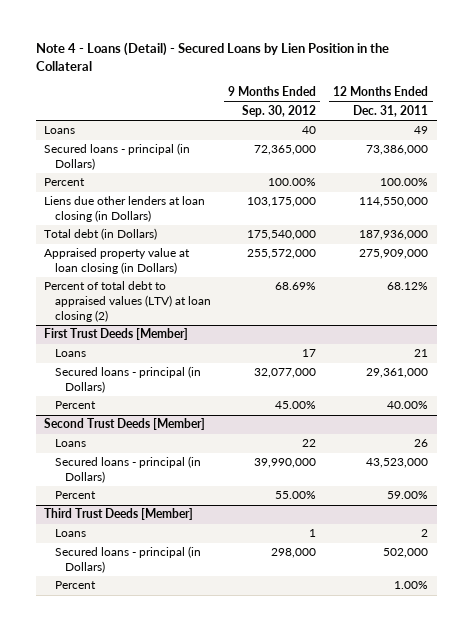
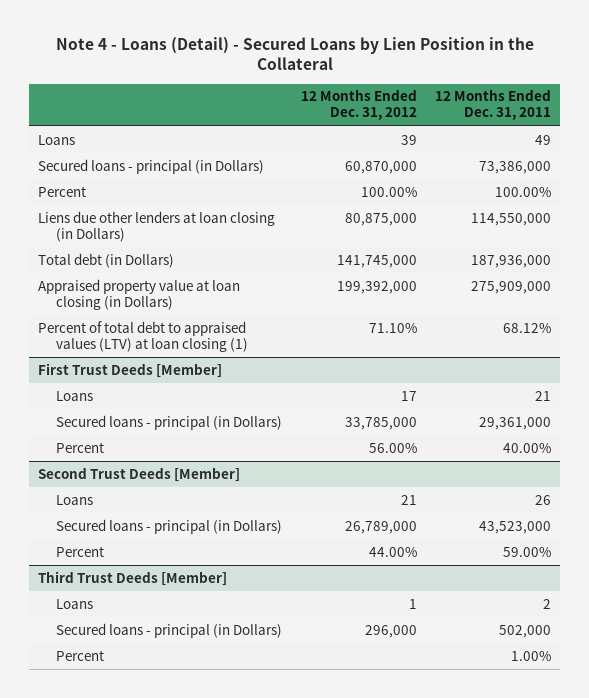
- | 9 Months Ended Sep. 30, 2012 | 12 Months Ended Dec. 31, 2011
+ | 12 Months Ended Dec. 31, 2012 | 12 Months Ended Dec. 31, 2011
- Percent of total debt to appraised values (LTV) at loan closing (2) | 68.69% | 68.12%
+ Percent of total debt to appraised values (LTV) at loan closing (1) | 71.10% | 68.12%

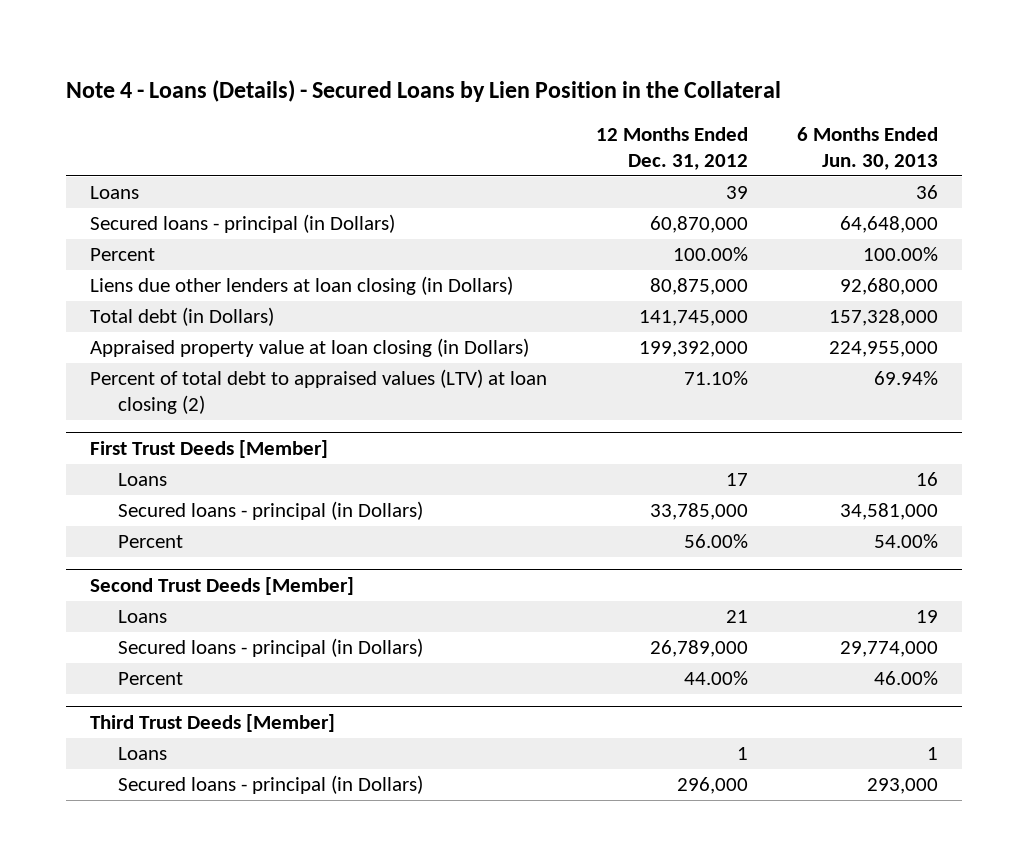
- Note 4 - Loans (Detail) - Secured Loans by Lien Position in the Collateral
+ Note 4 - Loans (Details) - Secured Loans by Lien Position in the Collateral
- | 12 Months Ended Dec. 31, 2012 | 12 Months Ended Dec. 31, 2011
+ | 12 Months Ended Dec. 31, 2012 | 6 Months Ended Jun. 30, 2013
- Percent of total debt to appraised values (LTV) at loan closing (1) | 71.10% | 68.12%
+ Percent of total debt to appraised values (LTV) at loan closing (2) | 71.10% | 69.94%
@ Third Trust Deeds [Member]
- Percent | | 1.00%

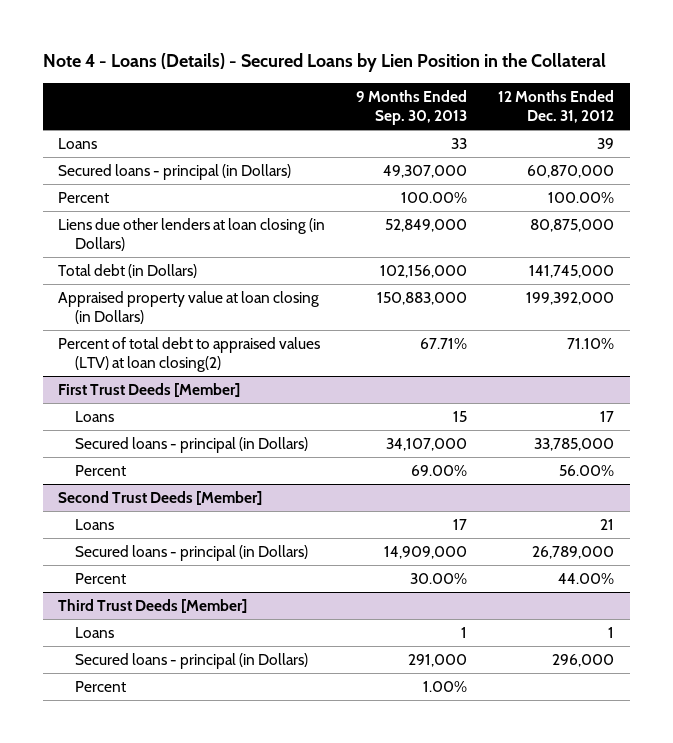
- | 12 Months Ended Dec. 31, 2012 | 6 Months Ended Jun. 30, 2013
+ | 9 Months Ended Sep. 30, 2013 | 12 Months Ended Dec. 31, 2012
- Percent of total debt to appraised values (LTV) at loan closing (2) | 71.10% | 69.94%
+ Percent of total debt to appraised values (LTV) at loan closing(2) | 67.71% | 71.10%
@ Third Trust Deeds [Member]
+ Percent | 1.00% |

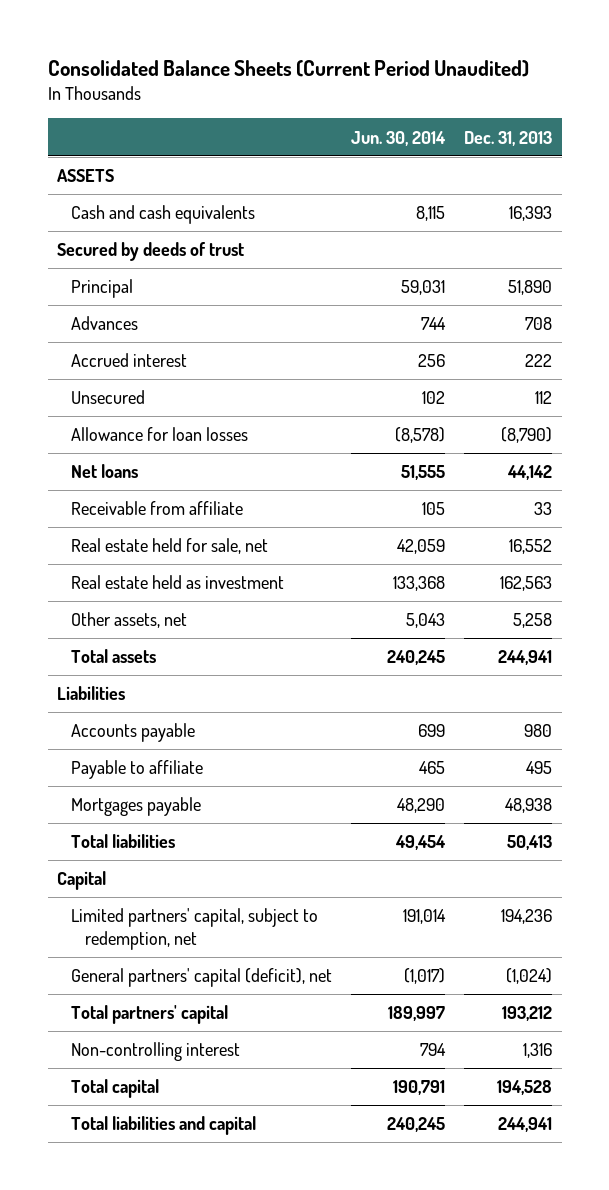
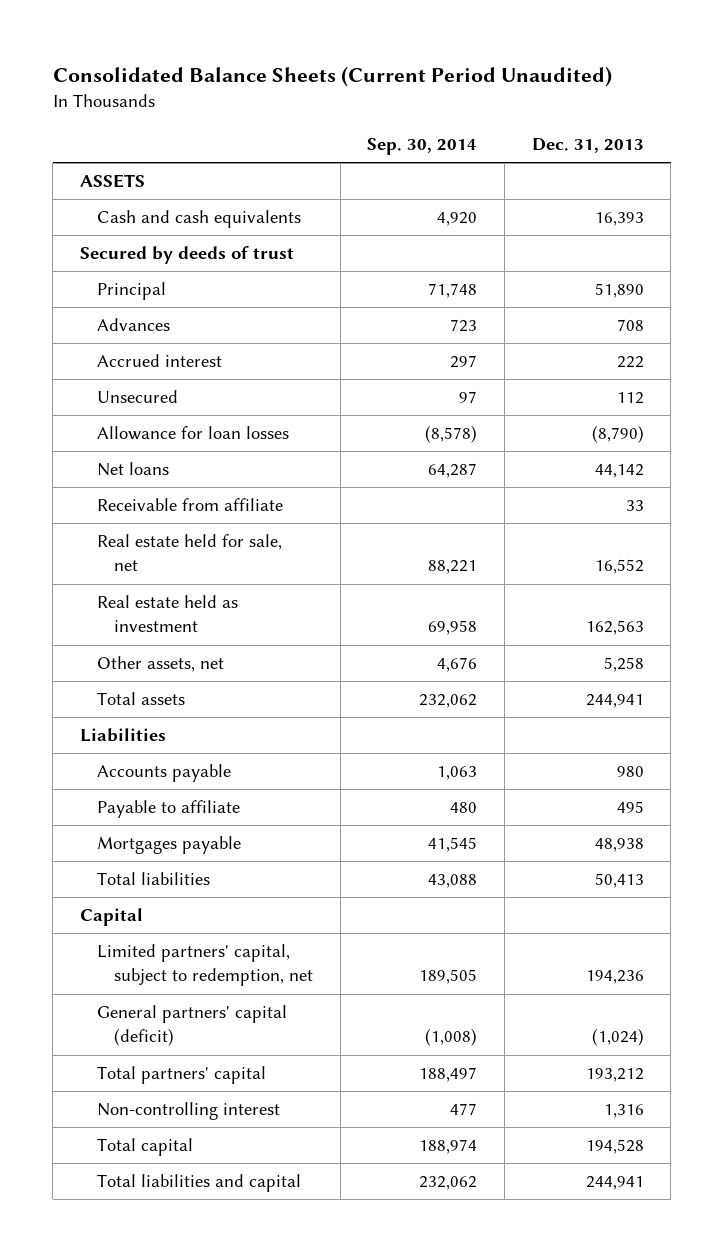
- | Jun. 30, 2014 | Dec. 31, 2013
+ | Sep. 30, 2014 | Dec. 31, 2013
- General partners' capital (deficit), net | (1,017) | (1,024)
+ General partners' capital (deficit) | (1,008) | (1,024)

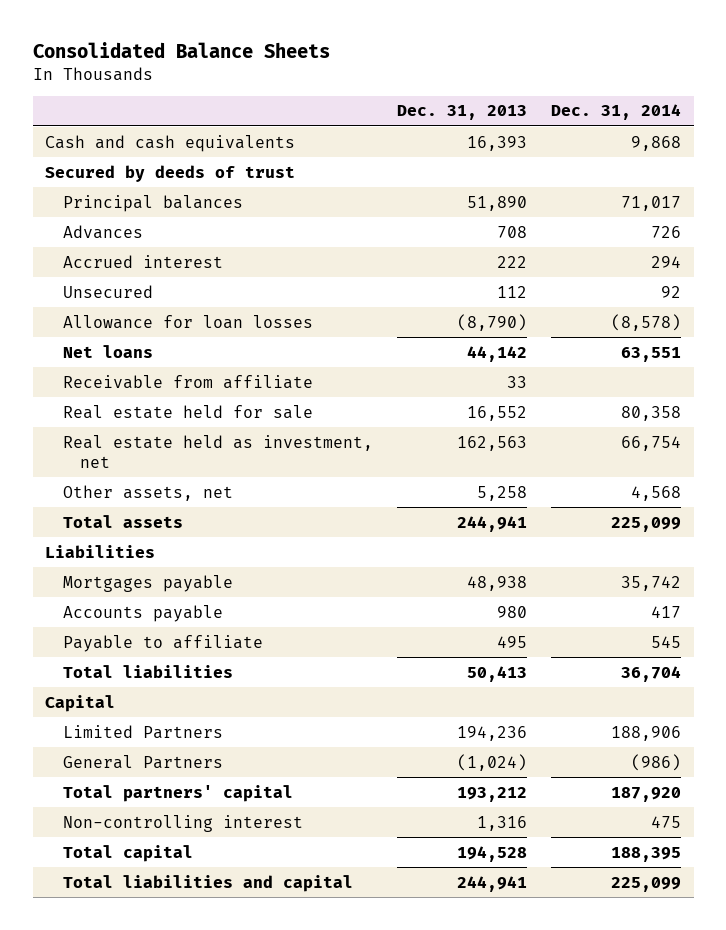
- Consolidated Balance Sheets (Current Period Unaudited)
+ Consolidated Balance Sheets
- | Sep. 30, 2014 | Dec. 31, 2013
+ | Dec. 31, 2013 | Dec. 31, 2014
- ASSETS
- Principal | 71,748 | 51,890
+ Principal balances | 51,890 | 71,017
- Real estate held for sale, net | 88,221 | 16,552
- Real estate held as investment | 69,958 | 162,563
+ Real estate held for sale | 16,552 | 80,358
+ Real estate held as investment, net | 162,563 | 66,754
moved up: Mortgages payable | 48,938 | 35,742
- Limited partners' capital, subject to redemption, net | 189,505 | 194,236
- General partners' capital (deficit) | (1,008) | (1,024)
+ Limited Partners | 194,236 | 188,906
+ General Partners | (1,024) | (986)

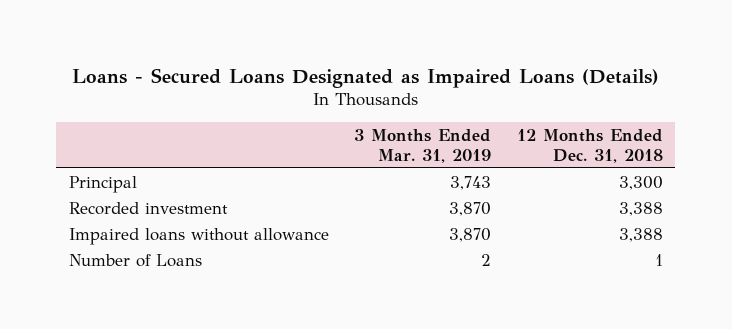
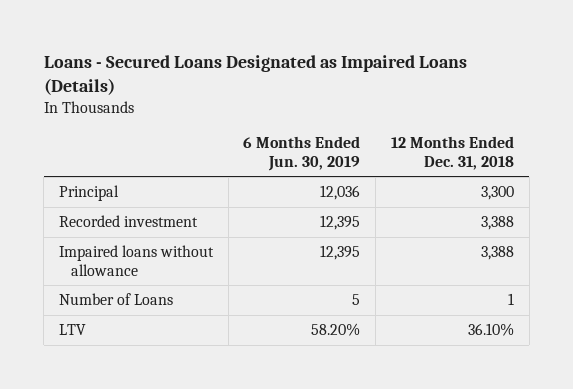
- | 3 Months Ended Mar. 31, 2019 | 12 Months Ended Dec. 31, 2018
+ | 6 Months Ended Jun. 30, 2019 | 12 Months Ended Dec. 31, 2018
+ LTV | 58.20% | 36.10%

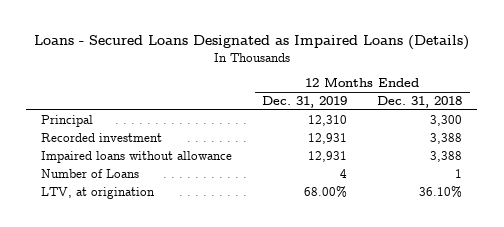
- | 6 Months Ended Jun. 30, 2019 | 12 Months Ended Dec. 31, 2018
+ | 12 Months Ended Dec. 31, 2019 | 12 Months Ended Dec. 31, 2018
- LTV | 58.20% | 36.10%
+ LTV, at origination | 68.00% | 36.10%

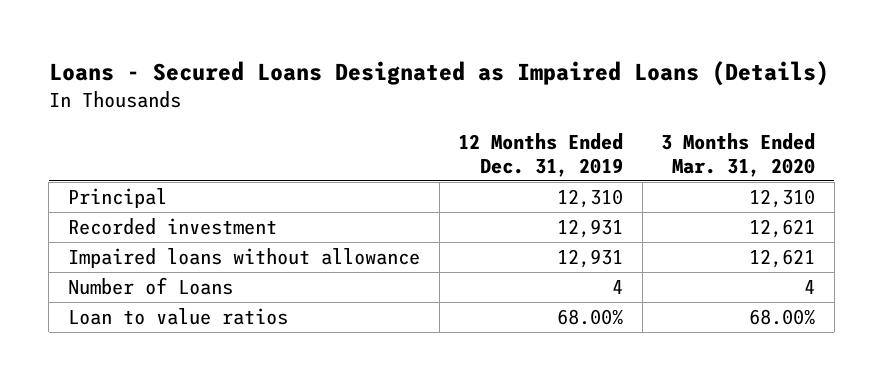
- | 12 Months Ended Dec. 31, 2019 | 12 Months Ended Dec. 31, 2018
+ | 12 Months Ended Dec. 31, 2019 | 3 Months Ended Mar. 31, 2020
- LTV, at origination | 68.00% | 36.10%
+ Loan to value ratios | 68.00% | 68.00%

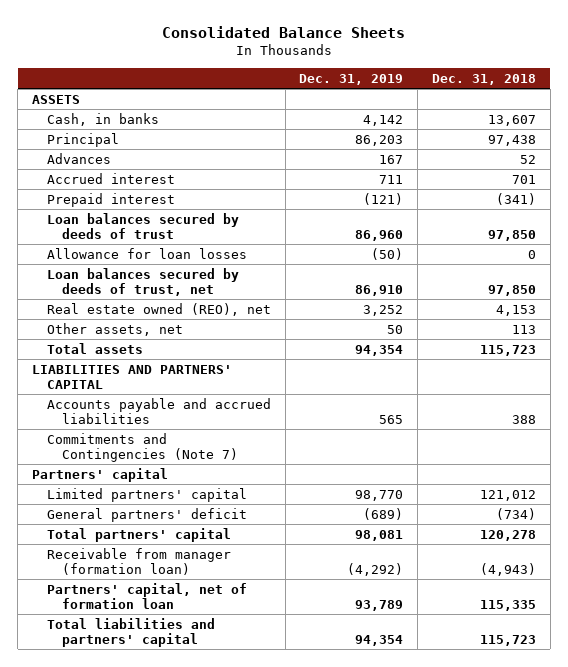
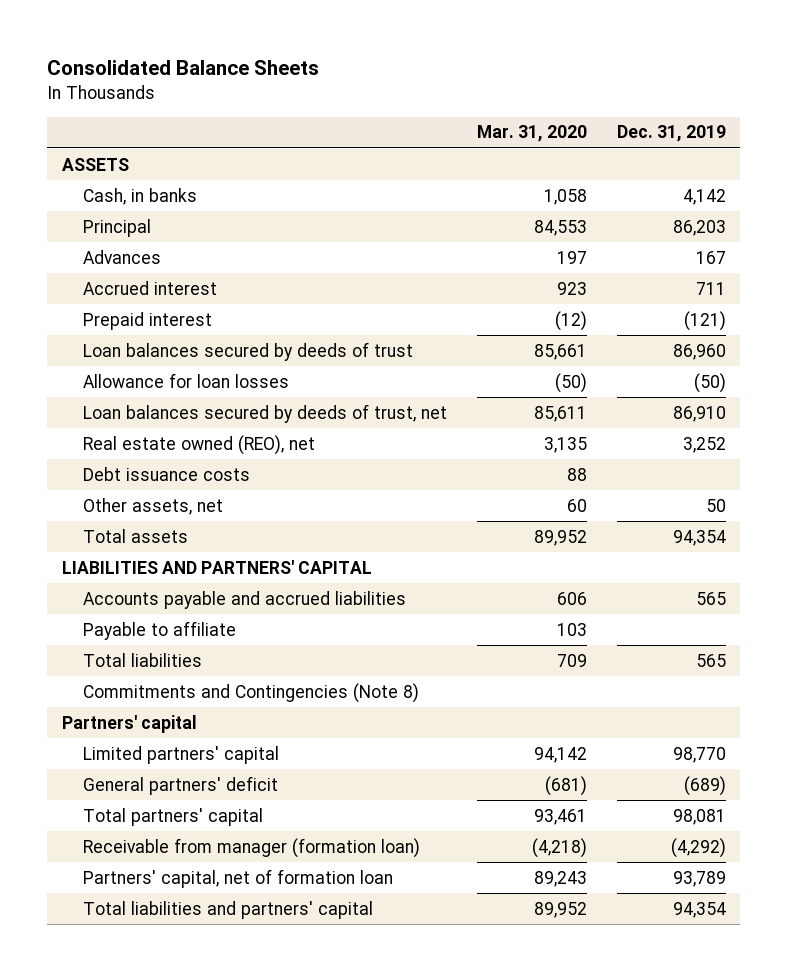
- | Dec. 31, 2019 | Dec. 31, 2018
+ | Mar. 31, 2020 | Dec. 31, 2019
+ Debt issuance costs | 88 |
- Commitments and Contingencies (Note 7)
+ Payable to affiliate | 103 |
+ Total liabilities | 709 | 565
+ Commitments and Contingencies (Note 8)

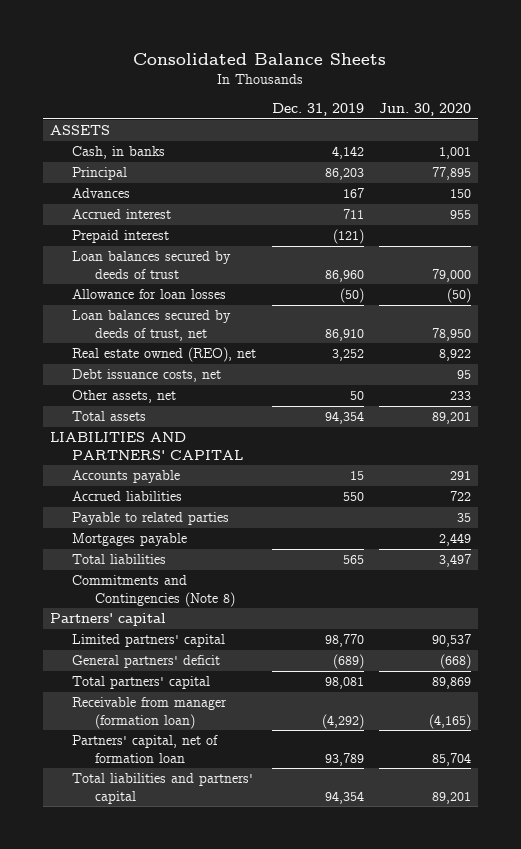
- | Mar. 31, 2020 | Dec. 31, 2019
+ | Dec. 31, 2019 | Jun. 30, 2020
- Debt issuance costs | 88 |
+ Debt issuance costs, net | | 95
- Accounts payable and accrued liabilities | 606 | 565
- Payable to affiliate | 103 |
+ Accounts payable | 15 | 291
+ Accrued liabilities | 550 | 722
+ Payable to related parties | | 35
+ Mortgages payable | | 2,449

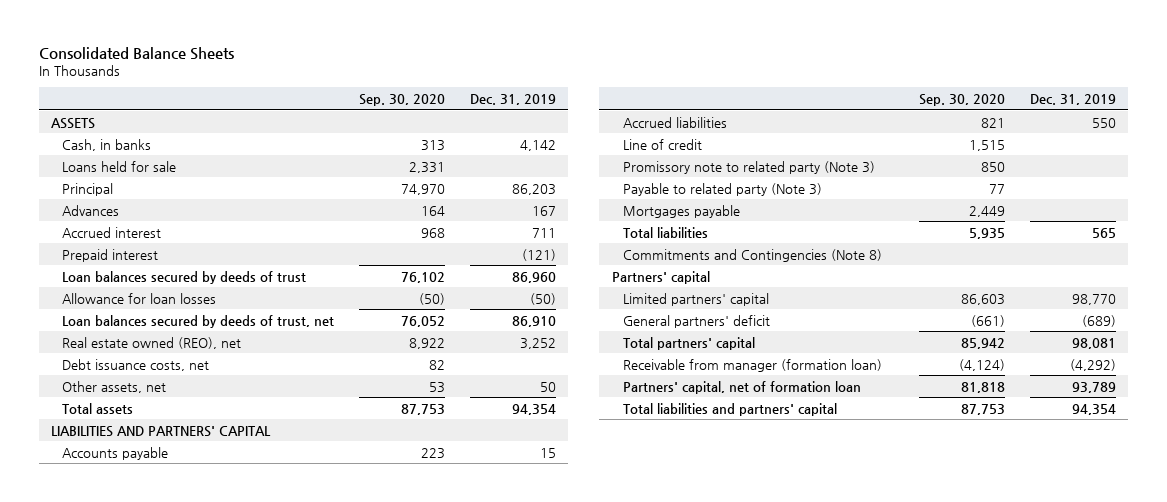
- | Dec. 31, 2019 | Jun. 30, 2020
+ | Sep. 30, 2020 | Dec. 31, 2019
+ Loans held for sale | 2,331 |
- Payable to related parties | | 35
+ Line of credit | 1,515 |
+ Promissory note to related party (Note 3) | 850 |
+ Payable to related party (Note 3) | 77 |

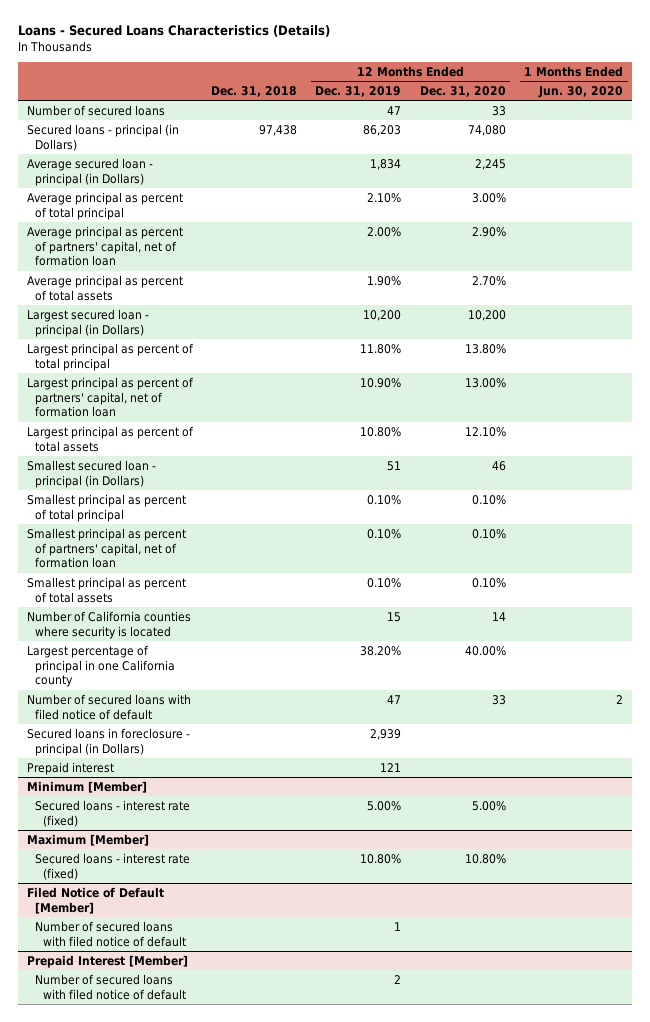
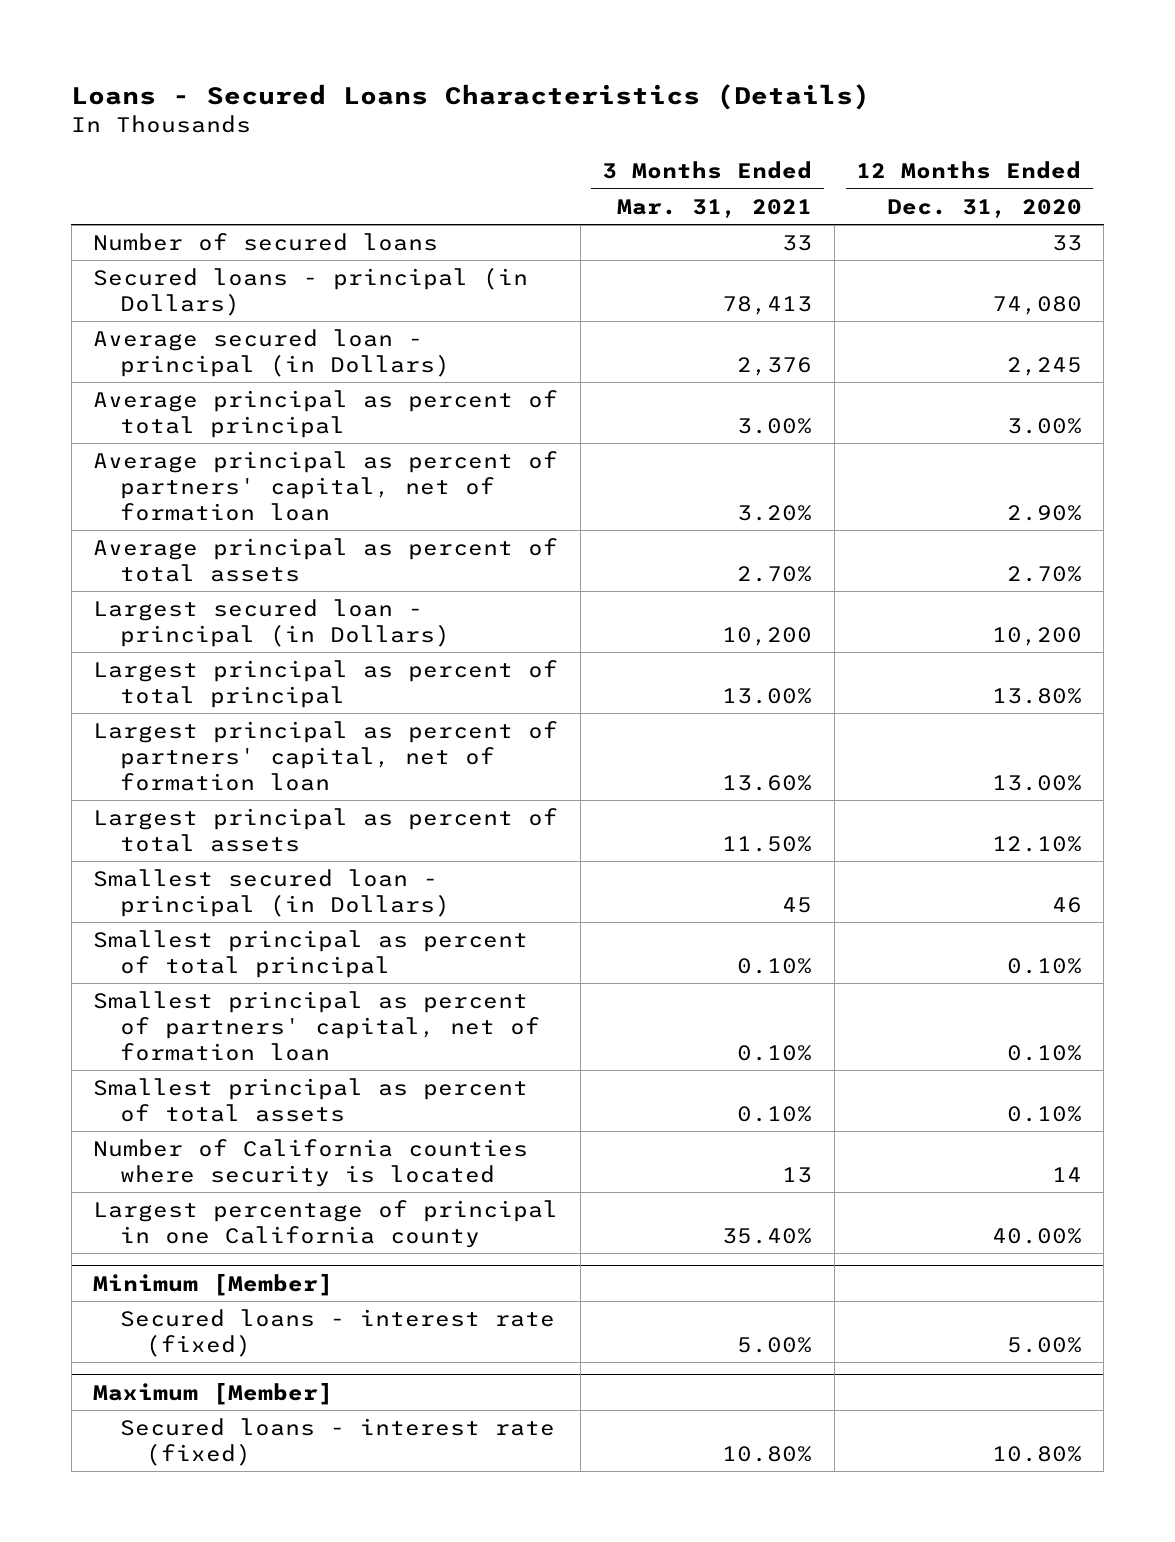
- | Dec. 31, 2018 | 12 Months Ended Dec. 31, 2019 | 12 Months Ended Dec. 31, 2020 | 1 Months Ended Jun. 30, 2020
+ | 3 Months Ended Mar. 31, 2021 | 12 Months Ended Dec. 31, 2020
- Number of secured loans with filed notice of default | | 47 | 33 | 2
- Secured loans in foreclosure - principal (in Dollars) | | 2,939 | |
- Prepaid interest | | 121 | |
- Filed Notice of Default [Member]
- Number of secured loans with filed notice of default | | 1 | |
- Prepaid Interest [Member]
- Number of secured loans with filed notice of default | | 2 | |

